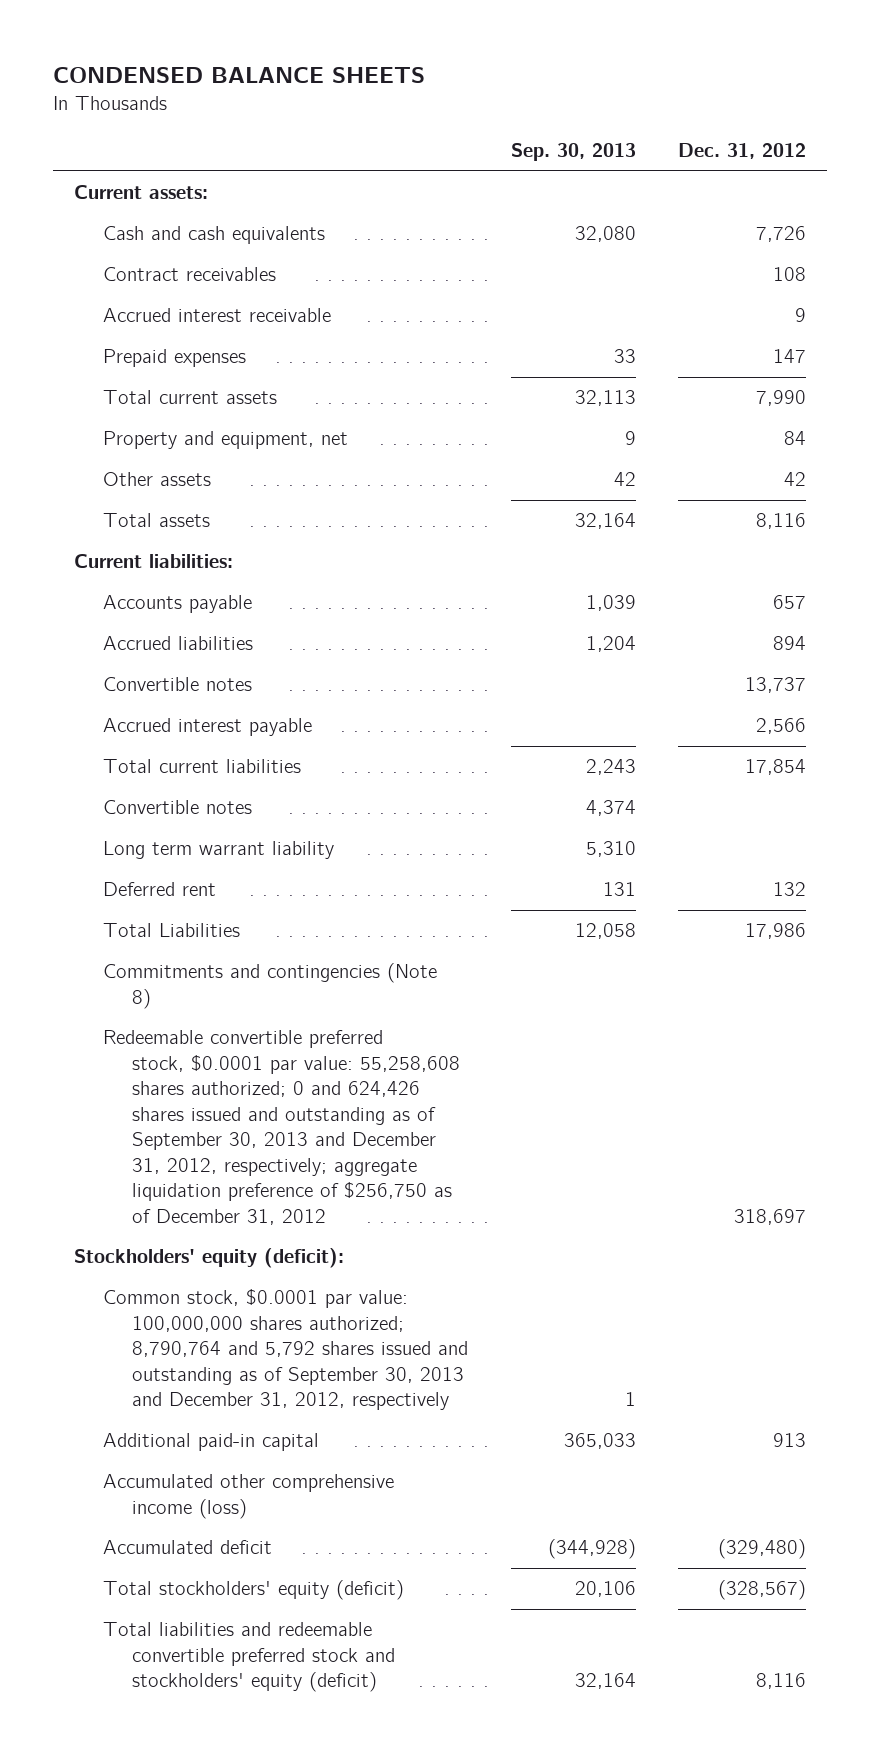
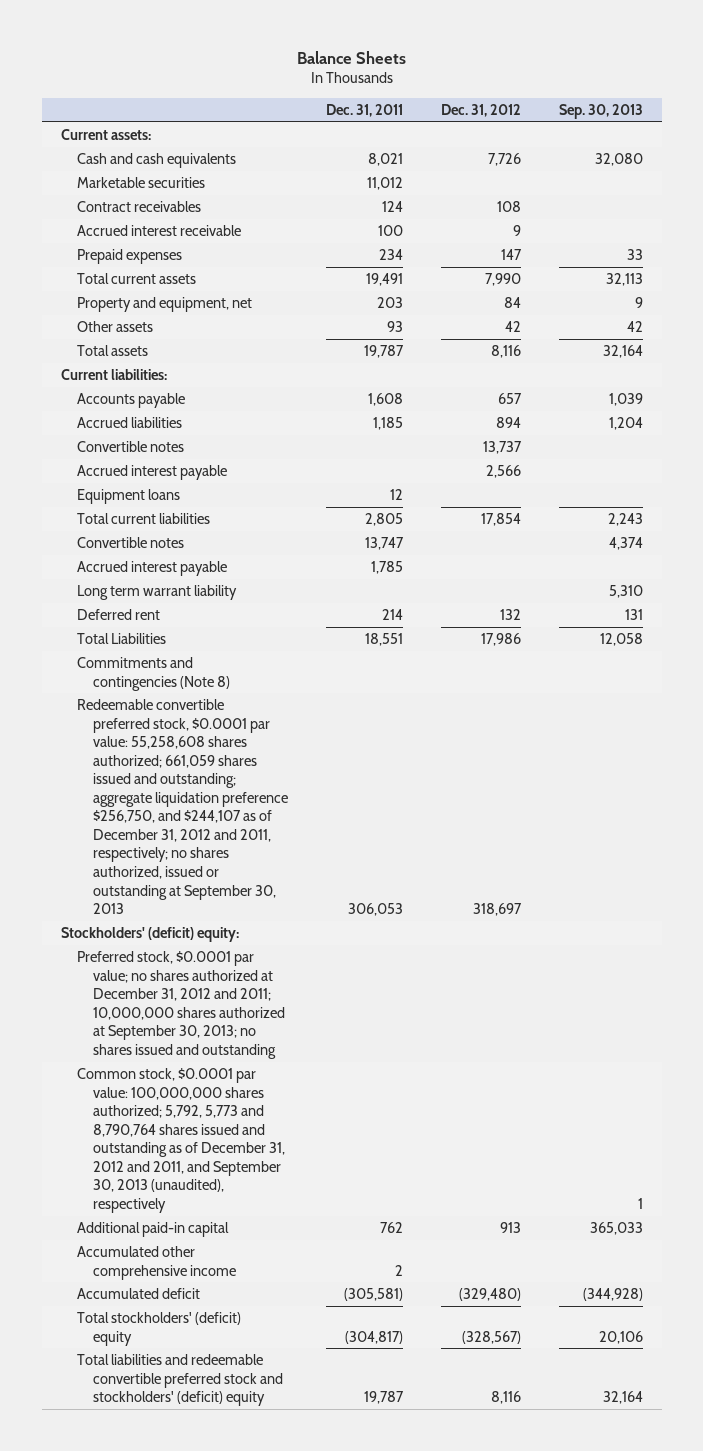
- CONDENSED BALANCE SHEETS
+ Balance Sheets
- | Sep. 30, 2013 | Dec. 31, 2012
+ | Dec. 31, 2011 | Dec. 31, 2012 | Sep. 30, 2013
+ Marketable securities | 11,012 | |
+ Equipment loans | 12 | |
+ Accrued interest payable | 1,785 | |
- Redeemable convertible preferred stock, $0.0001 par value: 55,258,608 shares authorized; 0 and 624,426 shares issued and outstanding as of September 30, 2013 and December 31, 2012, respectively; aggregate liquidation preference of $256,750 as of December 31, 2012 | | 318,697
- Stockholders' equity (deficit):
- Common stock, $0.0001 par value: 100,000,000 shares authorized; 8,790,764 and 5,792 shares issued and outstanding as of September 30, 2013 and December 31, 2012, respectively | 1 |
+ Redeemable convertible preferred stock, $0.0001 par value: 55,258,608 shares authorized; 661,059 shares issued and outstanding; aggregate liquidation preference $256,750, and $244,107 as of December 31, 2012 and 2011, respectively; no shares authorized, issued or outstanding at September 30, 2013 | 306,053 | 318,697 |
+ Stockholders' (deficit) equity:
+ Preferred stock, $0.0001 par value; no shares authorized at December 31, 2012 and 2011; 10,000,000 shares authorized at September 30, 2013; no shares issued and outstanding
+ Common stock, $0.0001 par value: 100,000,000 shares authorized; 5,792, 5,773 and 8,790,764 shares issued and outstanding as of December 31, 2012 and 2011, and September 30, 2013 (unaudited), respectively | | | 1
- Accumulated other comprehensive income (loss)
+ Accumulated other comprehensive income | 2 | |
- Total stockholders' equity (deficit) | 20,106 | (328,567)
- Total liabilities and redeemable convertible preferred stock and stockholders' equity (deficit) | 32,164 | 8,116
+ Total stockholders' (deficit) equity | (304,817) | (328,567) | 20,106
+ Total liabilities and redeemable convertible preferred stock and stockholders' (deficit) equity | 19,787 | 8,116 | 32,164

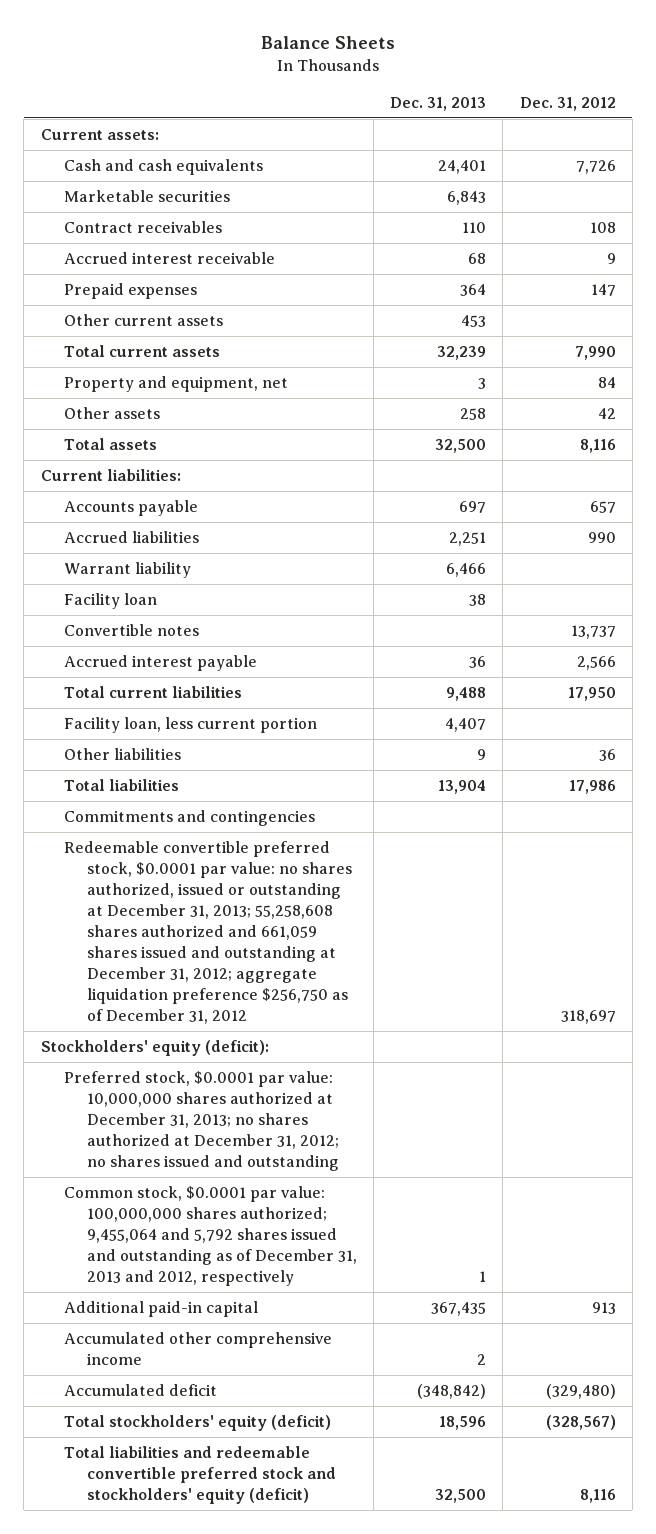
- | Dec. 31, 2011 | Dec. 31, 2012 | Sep. 30, 2013
+ | Dec. 31, 2013 | Dec. 31, 2012
+ Other current assets | 453 |
- Accrued liabilities | 1,185 | 894 | 1,204
+ Accrued liabilities | 2,251 | 990
+ Warrant liability | 6,466 |
+ Facility loan | 38 |
- Equipment loans | 12 | |
- Total current liabilities | 2,805 | 17,854 | 2,243
- Convertible notes | 13,747 | | 4,374
- Accrued interest payable | 1,785 | |
- Long term warrant liability | | | 5,310
- Deferred rent | 214 | 132 | 131
- Total Liabilities | 18,551 | 17,986 | 12,058
- Commitments and contingencies (Note 8)
- Redeemable convertible preferred stock, $0.0001 par value: 55,258,608 shares authorized; 661,059 shares issued and outstanding; aggregate liquidation preference $256,750, and $244,107 as of December 31, 2012 and 2011, respectively; no shares authorized, issued or outstanding at September 30, 2013 | 306,053 | 318,697 |
- Stockholders' (deficit) equity:
- Preferred stock, $0.0001 par value; no shares authorized at December 31, 2012 and 2011; 10,000,000 shares authorized at September 30, 2013; no shares issued and outstanding
- Common stock, $0.0001 par value: 100,000,000 shares authorized; 5,792, 5,773 and 8,790,764 shares issued and outstanding as of December 31, 2012 and 2011, and September 30, 2013 (unaudited), respectively | | | 1
+ Total current liabilities | 9,488 | 17,950
+ Facility loan, less current portion | 4,407 |
+ Other liabilities | 9 | 36
+ Total liabilities | 13,904 | 17,986
+ Commitments and contingencies
+ Redeemable convertible preferred stock, $0.0001 par value: no shares authorized, issued or outstanding at December 31, 2013; 55,258,608 shares authorized and 661,059 shares issued and outstanding at December 31, 2012; aggregate liquidation preference $256,750 as of December 31, 2012 | | 318,697
+ Stockholders' equity (deficit):
+ Preferred stock, $0.0001 par value: 10,000,000 shares authorized at December 31, 2013; no shares authorized at December 31, 2012; no shares issued and outstanding
+ Common stock, $0.0001 par value: 100,000,000 shares authorized; 9,455,064 and 5,792 shares issued and outstanding as of December 31, 2013 and 2012, respectively | 1 |
- Total stockholders' (deficit) equity | (304,817) | (328,567) | 20,106
- Total liabilities and redeemable convertible preferred stock and stockholders' (deficit) equity | 19,787 | 8,116 | 32,164
+ Total stockholders' equity (deficit) | 18,596 | (328,567)
+ Total liabilities and redeemable convertible preferred stock and stockholders' equity (deficit) | 32,500 | 8,116

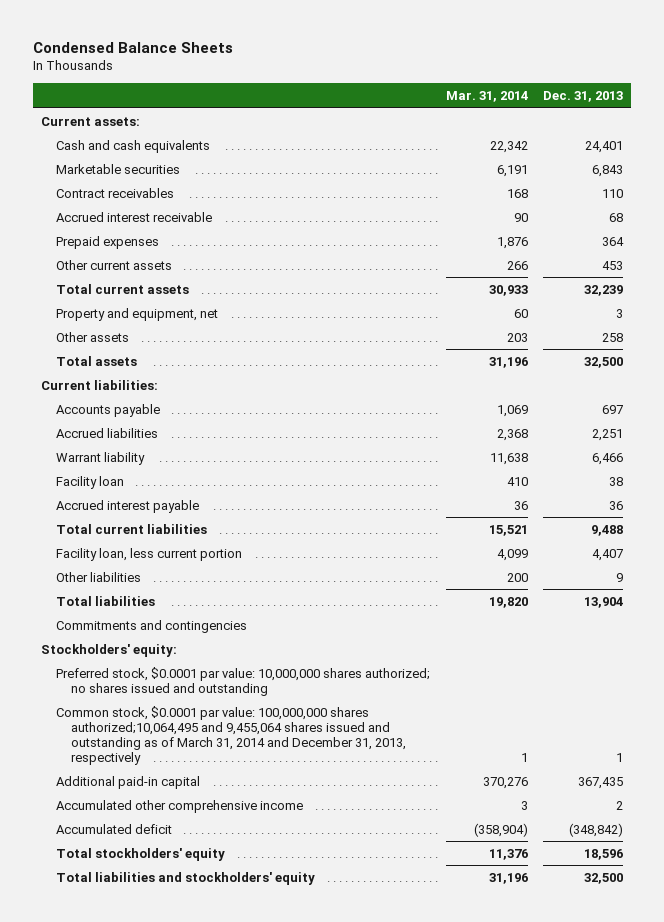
- Balance Sheets
+ Condensed Balance Sheets
- | Dec. 31, 2013 | Dec. 31, 2012
+ | Mar. 31, 2014 | Dec. 31, 2013
- Convertible notes | | 13,737
- Redeemable convertible preferred stock, $0.0001 par value: no shares authorized, issued or outstanding at December 31, 2013; 55,258,608 shares authorized and 661,059 shares issued and outstanding at December 31, 2012; aggregate liquidation preference $256,750 as of December 31, 2012 | | 318,697
- Stockholders' equity (deficit):
- Preferred stock, $0.0001 par value: 10,000,000 shares authorized at December 31, 2013; no shares authorized at December 31, 2012; no shares issued and outstanding
- Common stock, $0.0001 par value: 100,000,000 shares authorized; 9,455,064 and 5,792 shares issued and outstanding as of December 31, 2013 and 2012, respectively | 1 |
+ Stockholders' equity:
+ Preferred stock, $0.0001 par value: 10,000,000 shares authorized; no shares issued and outstanding
+ Common stock, $0.0001 par value: 100,000,000 shares authorized;10,064,495 and 9,455,064 shares issued and outstanding as of March 31, 2014 and December 31, 2013, respectively | 1 | 1
- Total stockholders' equity (deficit) | 18,596 | (328,567)
- Total liabilities and redeemable convertible preferred stock and stockholders' equity (deficit) | 32,500 | 8,116
+ Total stockholders' equity | 11,376 | 18,596
+ Total liabilities and stockholders' equity | 31,196 | 32,500

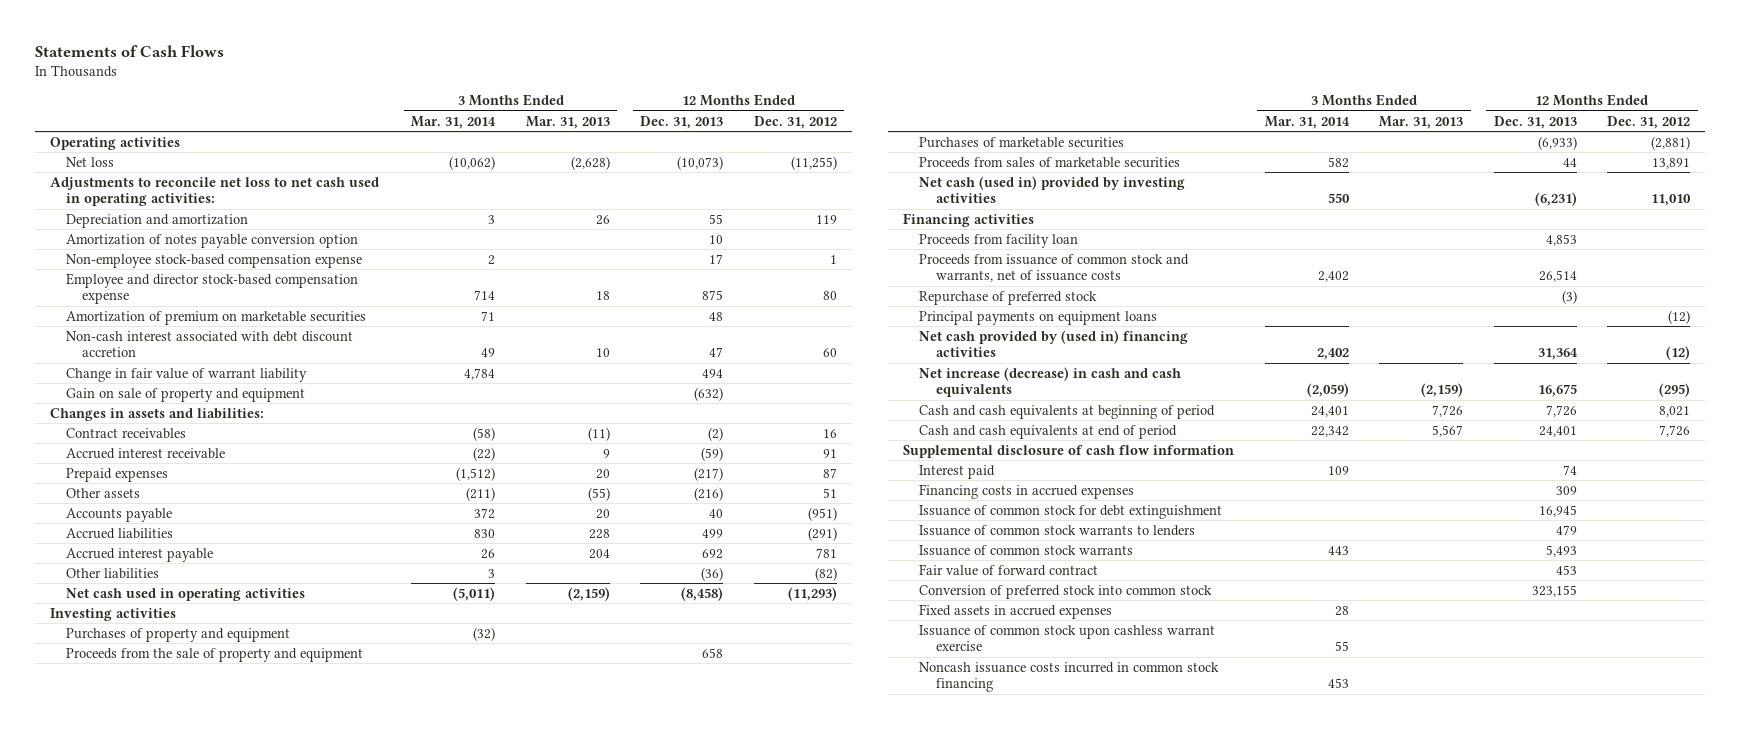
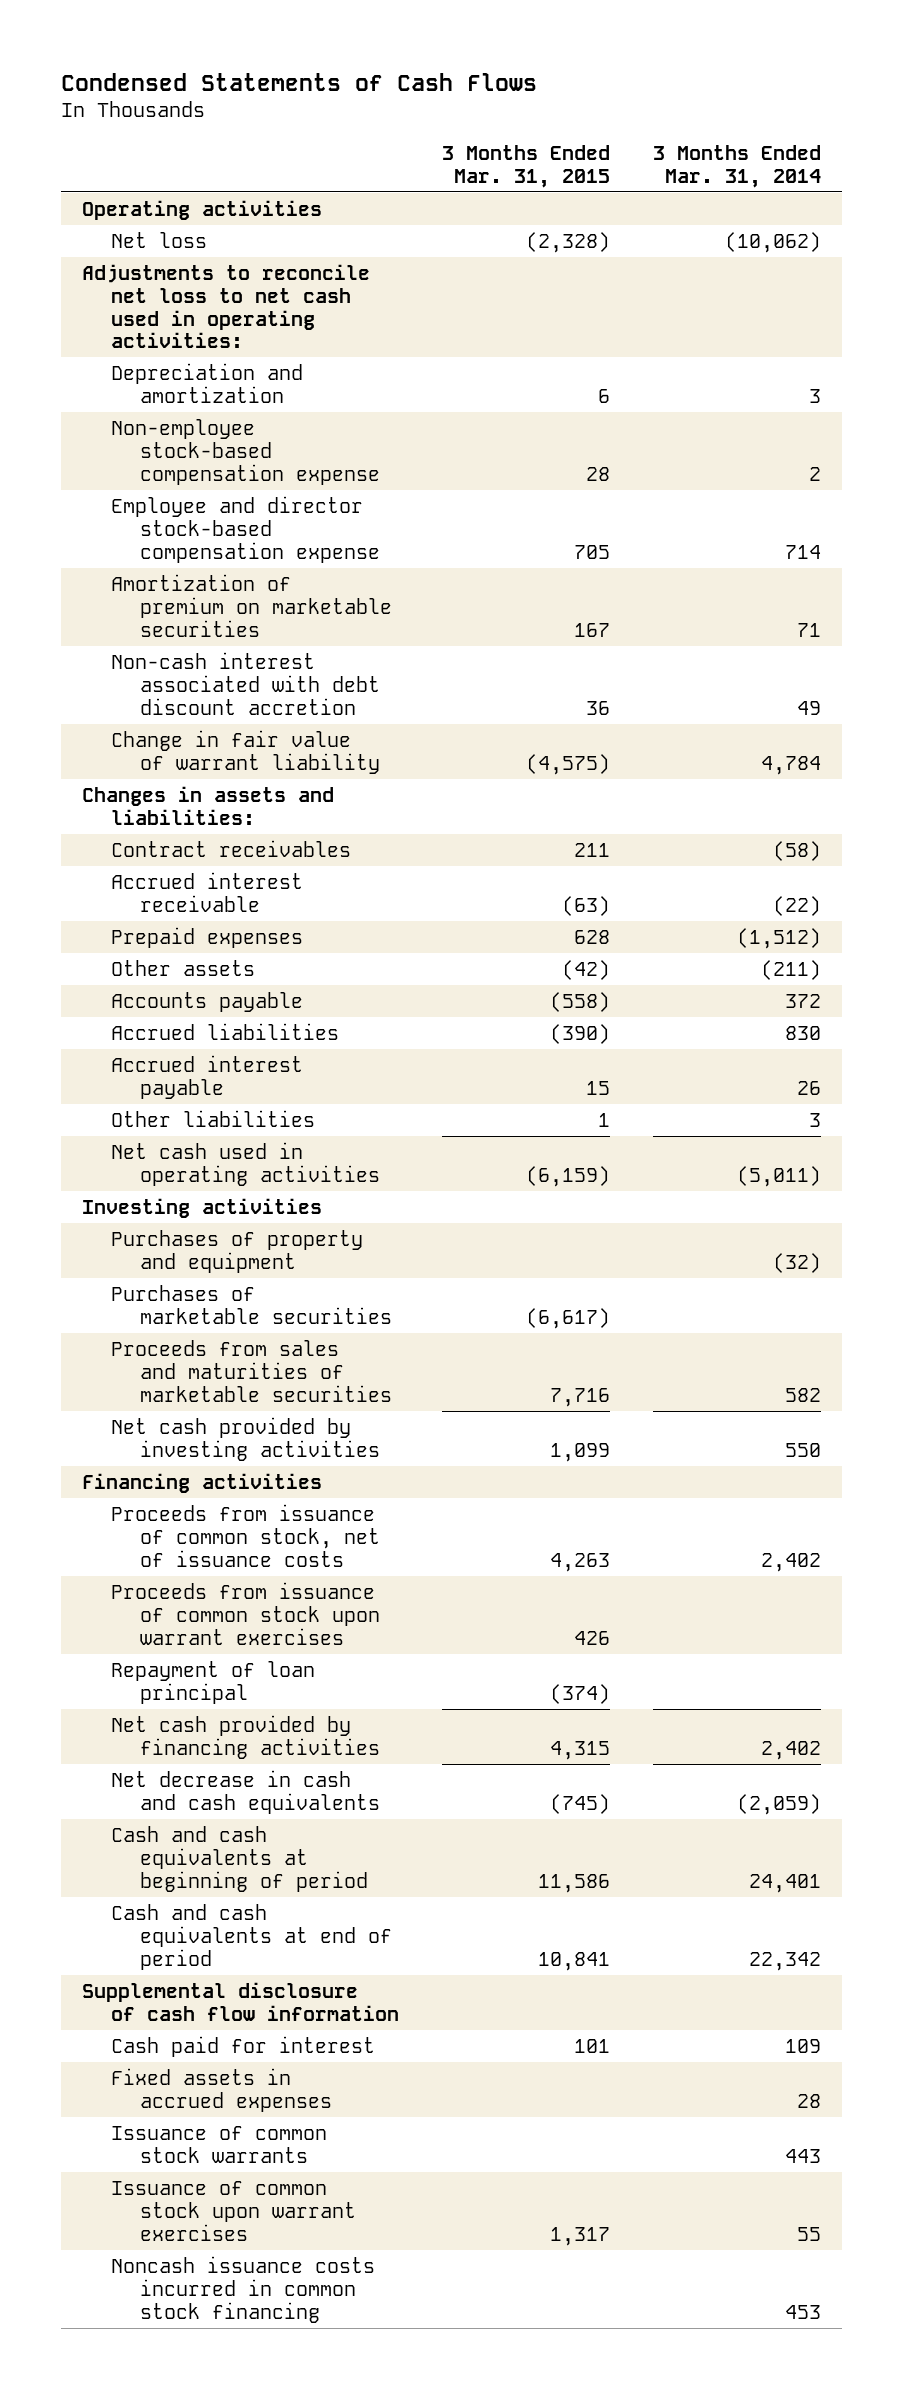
- Statements of Cash Flows
+ Condensed Statements of Cash Flows
- | 3 Months Ended Mar. 31, 2014 | 3 Months Ended Mar. 31, 2013 | 12 Months Ended Dec. 31, 2013 | 12 Months Ended Dec. 31, 2012
+ | 3 Months Ended Mar. 31, 2015 | 3 Months Ended Mar. 31, 2014
- Amortization of notes payable conversion option | | | 10 |
- Gain on sale of property and equipment | | | (632) |
- Proceeds from the sale of property and equipment | | | 658 |
- Proceeds from sales of marketable securities | 582 | | 44 | 13,891
- Net cash (used in) provided by investing activities | 550 | | (6,231) | 11,010
+ Proceeds from sales and maturities of marketable securities | 7,716 | 582
+ Net cash provided by investing activities | 1,099 | 550
- Proceeds from facility loan | | | 4,853 |
- Proceeds from issuance of common stock and warrants, net of issuance costs | 2,402 | | 26,514 |
- Repurchase of preferred stock | | | (3) |
- Principal payments on equipment loans | | | | (12)
- Net cash provided by (used in) financing activities | 2,402 | | 31,364 | (12)
- Net increase (decrease) in cash and cash equivalents | (2,059) | (2,159) | 16,675 | (295)
+ Proceeds from issuance of common stock, net of issuance costs | 4,263 | 2,402
+ Proceeds from issuance of common stock upon warrant exercises | 426 |
+ Repayment of loan principal | (374) |
+ Net cash provided by financing activities | 4,315 | 2,402
+ Net decrease in cash and cash equivalents | (745) | (2,059)
- Interest paid | 109 | | 74 |
- Financing costs in accrued expenses | | | 309 |
- Issuance of common stock for debt extinguishment | | | 16,945 |
- Issuance of common stock warrants to lenders | | | 479 |
- Fair value of forward contract | | | 453 |
- Conversion of preferred stock into common stock | | | 323,155 |
+ Cash paid for interest | 101 | 109
- Issuance of common stock upon cashless warrant exercise | 55 | | |
moved down: Issuance of common stock warrants | | 443
+ Issuance of common stock upon warrant exercises | 1,317 | 55

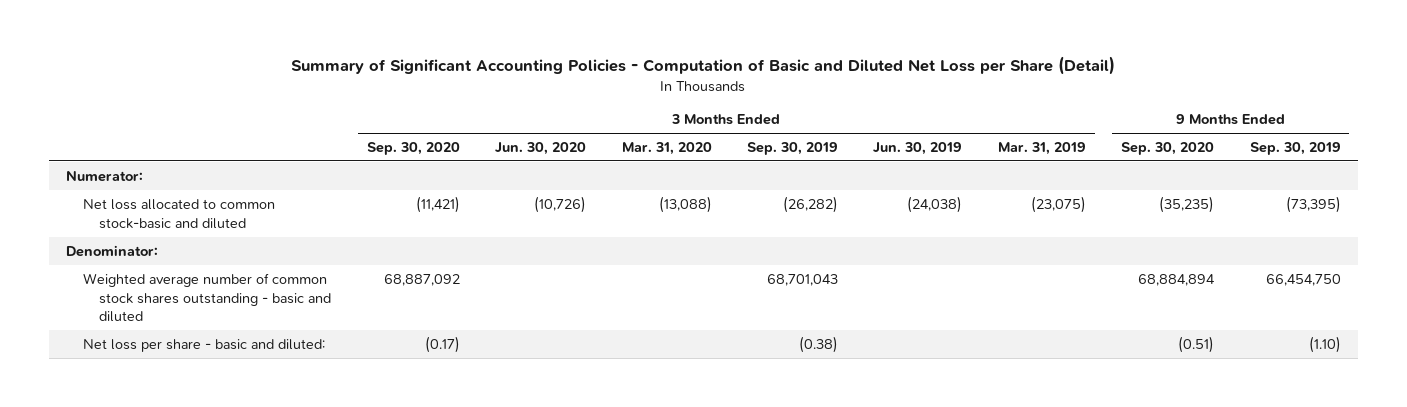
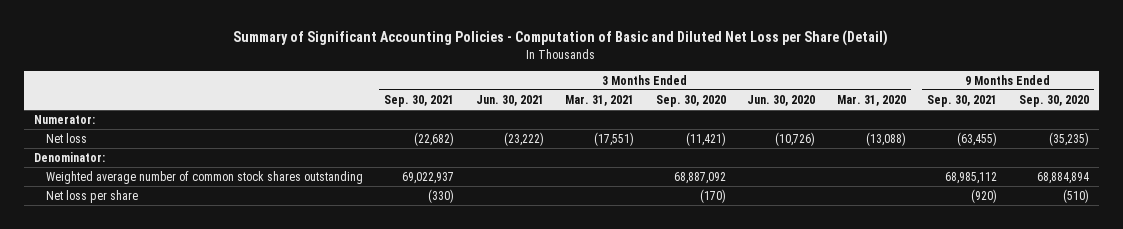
- | 3 Months Ended Sep. 30, 2020 | 3 Months Ended Jun. 30, 2020 | 3 Months Ended Mar. 31, 2020 | 3 Months Ended Sep. 30, 2019 | 3 Months Ended Jun. 30, 2019 | 3 Months Ended Mar. 31, 2019 | 9 Months Ended Sep. 30, 2020 | 9 Months Ended Sep. 30, 2019
+ | 3 Months Ended Sep. 30, 2021 | 3 Months Ended Jun. 30, 2021 | 3 Months Ended Mar. 31, 2021 | 3 Months Ended Sep. 30, 2020 | 3 Months Ended Jun. 30, 2020 | 3 Months Ended Mar. 31, 2020 | 9 Months Ended Sep. 30, 2021 | 9 Months Ended Sep. 30, 2020
- Net loss allocated to common stock-basic and diluted | (11,421) | (10,726) | (13,088) | (26,282) | (24,038) | (23,075) | (35,235) | (73,395)
+ Net loss | (22,682) | (23,222) | (17,551) | (11,421) | (10,726) | (13,088) | (63,455) | (35,235)
- Weighted average number of common stock shares outstanding - basic and diluted | 68,887,092 | | | 68,701,043 | | | 68,884,894 | 66,454,750
- Net loss per share - basic and diluted: | (0.17) | | | (0.38) | | | (0.51) | (1.10)
+ Weighted average number of common stock shares outstanding | 69,022,937 | | | 68,887,092 | | | 68,985,112 | 68,884,894
+ Net loss per share | (330) | | | (170) | | | (920) | (510)

